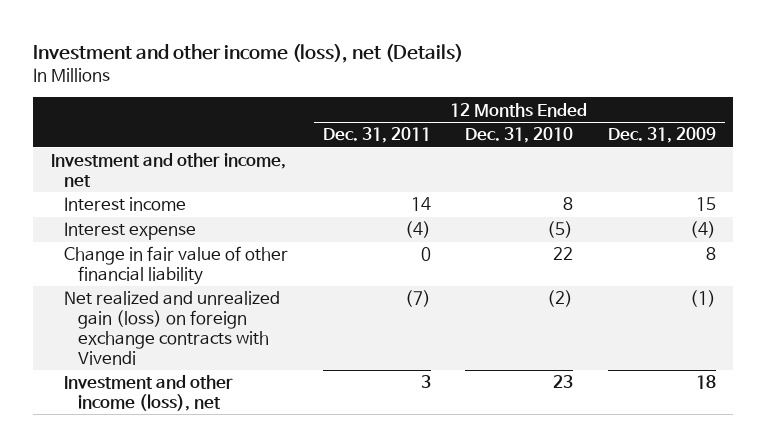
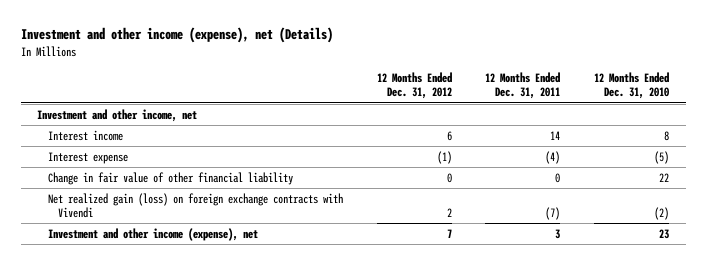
- Investment and other income (loss), net (Details)
+ Investment and other income (expense), net (Details)
- | 12 Months Ended Dec. 31, 2011 | 12 Months Ended Dec. 31, 2010 | 12 Months Ended Dec. 31, 2009
+ | 12 Months Ended Dec. 31, 2012 | 12 Months Ended Dec. 31, 2011 | 12 Months Ended Dec. 31, 2010
- Net realized and unrealized gain (loss) on foreign exchange contracts with Vivendi | (7) | (2) | (1)
- Investment and other income (loss), net | 3 | 23 | 18
+ Net realized gain (loss) on foreign exchange contracts with Vivendi | 2 | (7) | (2)
+ Investment and other income (expense), net | 7 | 3 | 23

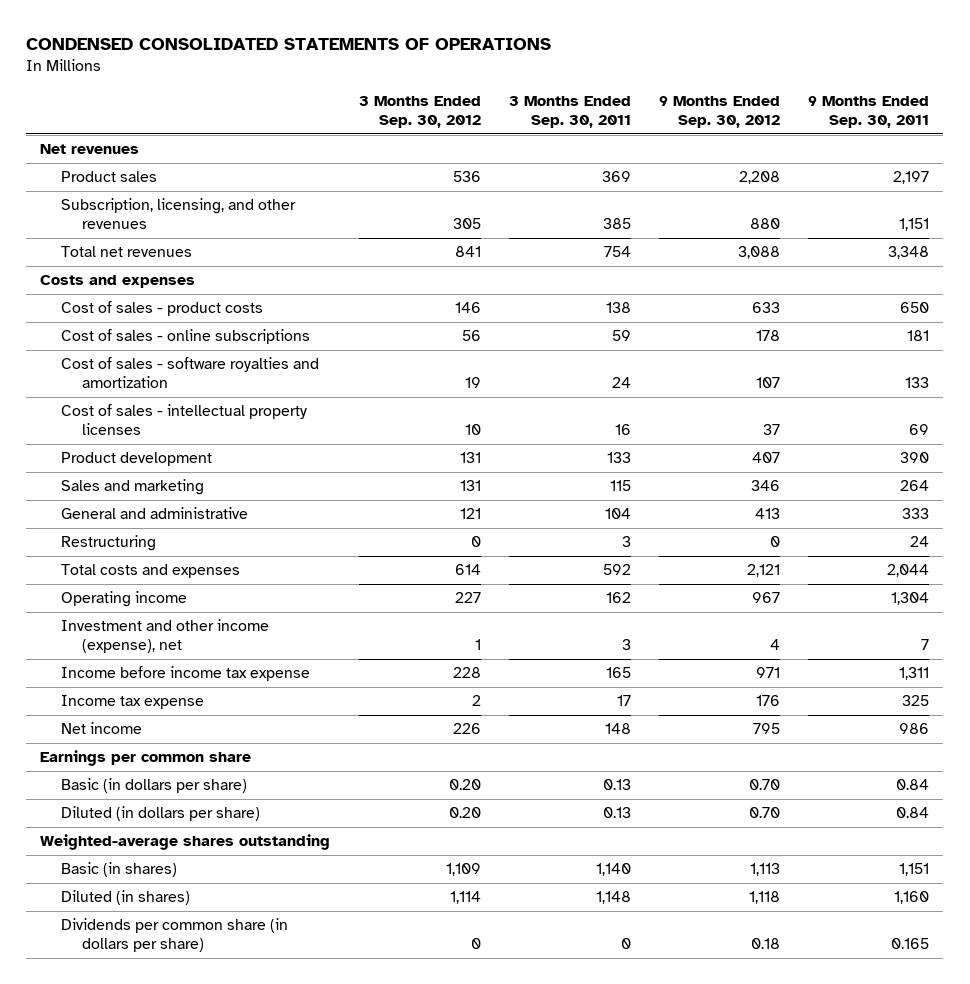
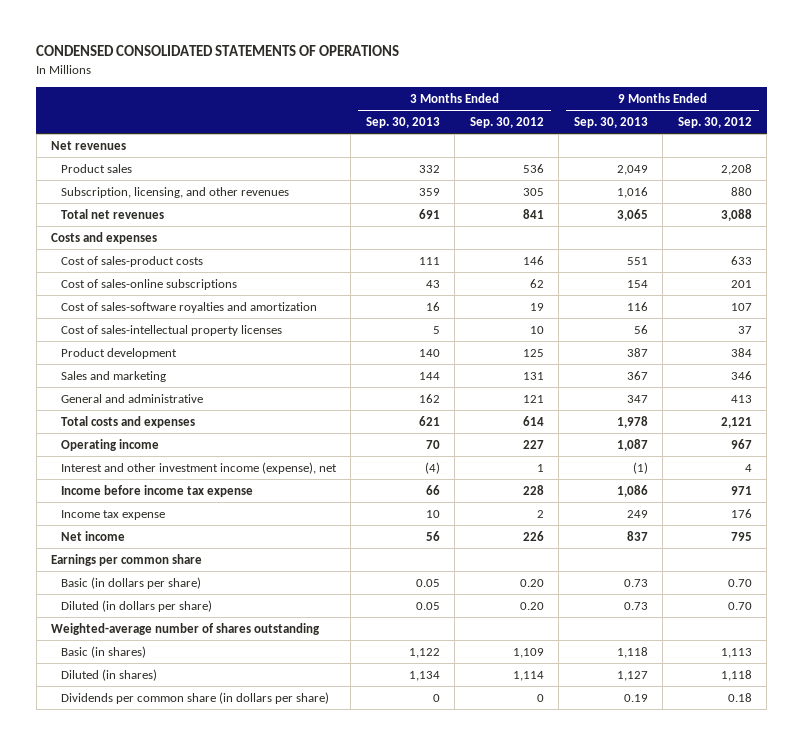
- | 3 Months Ended Sep. 30, 2012 | 3 Months Ended Sep. 30, 2011 | 9 Months Ended Sep. 30, 2012 | 9 Months Ended Sep. 30, 2011
+ | 3 Months Ended Sep. 30, 2013 | 3 Months Ended Sep. 30, 2012 | 9 Months Ended Sep. 30, 2013 | 9 Months Ended Sep. 30, 2012
- Cost of sales - product costs | 146 | 138 | 633 | 650
- Cost of sales - online subscriptions | 56 | 59 | 178 | 181
- Cost of sales - software royalties and amortization | 19 | 24 | 107 | 133
- Cost of sales - intellectual property licenses | 10 | 16 | 37 | 69
- Product development | 131 | 133 | 407 | 390
+ Cost of sales-product costs | 111 | 146 | 551 | 633
+ Cost of sales-online subscriptions | 43 | 62 | 154 | 201
+ Cost of sales-software royalties and amortization | 16 | 19 | 116 | 107
+ Cost of sales-intellectual property licenses | 5 | 10 | 56 | 37
+ Product development | 140 | 125 | 387 | 384
- Restructuring | 0 | 3 | 0 | 24
- Investment and other income (expense), net | 1 | 3 | 4 | 7
+ Interest and other investment income (expense), net | (4) | 1 | (1) | 4
- Weighted-average shares outstanding
+ Weighted-average number of shares outstanding

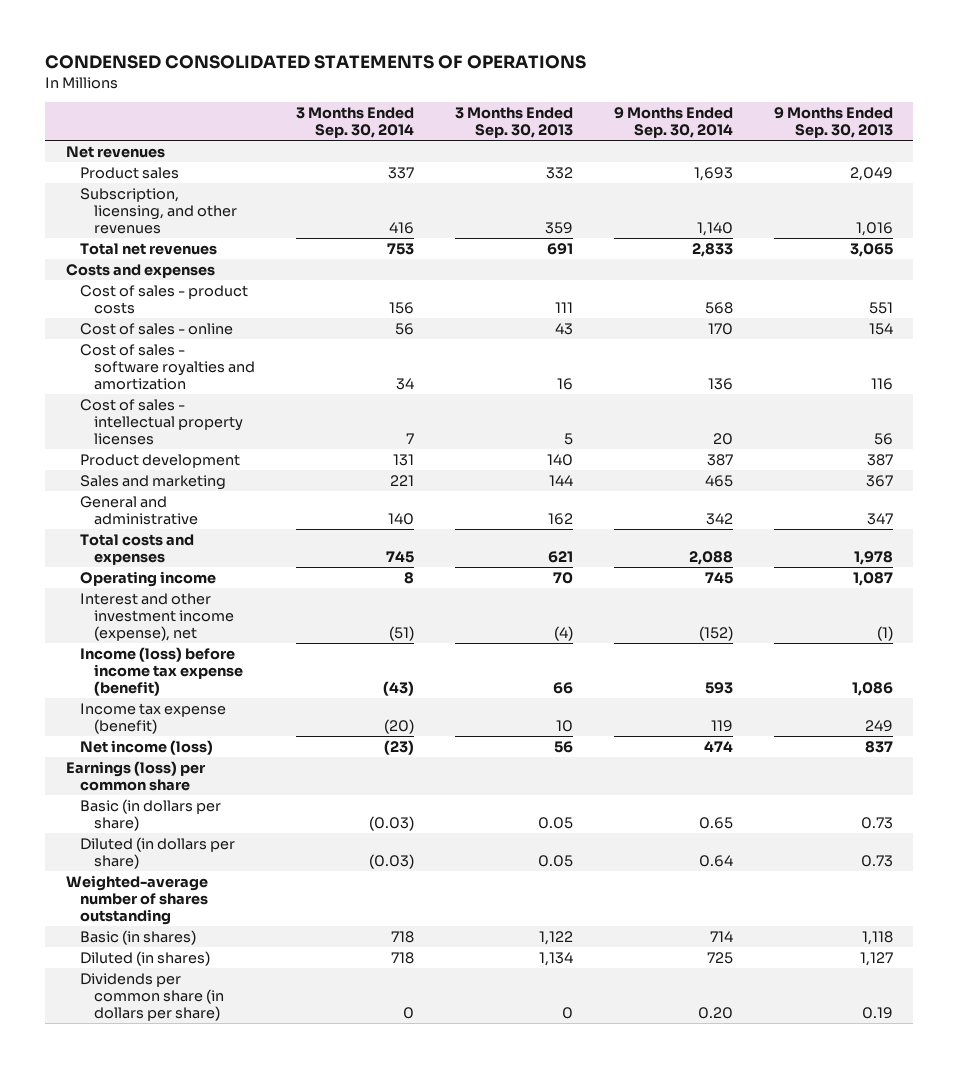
- | 3 Months Ended Sep. 30, 2013 | 3 Months Ended Sep. 30, 2012 | 9 Months Ended Sep. 30, 2013 | 9 Months Ended Sep. 30, 2012
+ | 3 Months Ended Sep. 30, 2014 | 3 Months Ended Sep. 30, 2013 | 9 Months Ended Sep. 30, 2014 | 9 Months Ended Sep. 30, 2013
- Cost of sales-product costs | 111 | 146 | 551 | 633
- Cost of sales-online subscriptions | 43 | 62 | 154 | 201
- Cost of sales-software royalties and amortization | 16 | 19 | 116 | 107
- Cost of sales-intellectual property licenses | 5 | 10 | 56 | 37
+ Cost of sales - product costs | 156 | 111 | 568 | 551
+ Cost of sales - online | 56 | 43 | 170 | 154
+ Cost of sales - software royalties and amortization | 34 | 16 | 136 | 116
+ Cost of sales - intellectual property licenses | 7 | 5 | 20 | 56
- Income before income tax expense | 66 | 228 | 1,086 | 971
- Income tax expense | 10 | 2 | 249 | 176
- Net income | 56 | 226 | 837 | 795
- Earnings per common share
+ Income (loss) before income tax expense (benefit) | (43) | 66 | 593 | 1,086
+ Income tax expense (benefit) | (20) | 10 | 119 | 249
+ Net income (loss) | (23) | 56 | 474 | 837
+ Earnings (loss) per common share

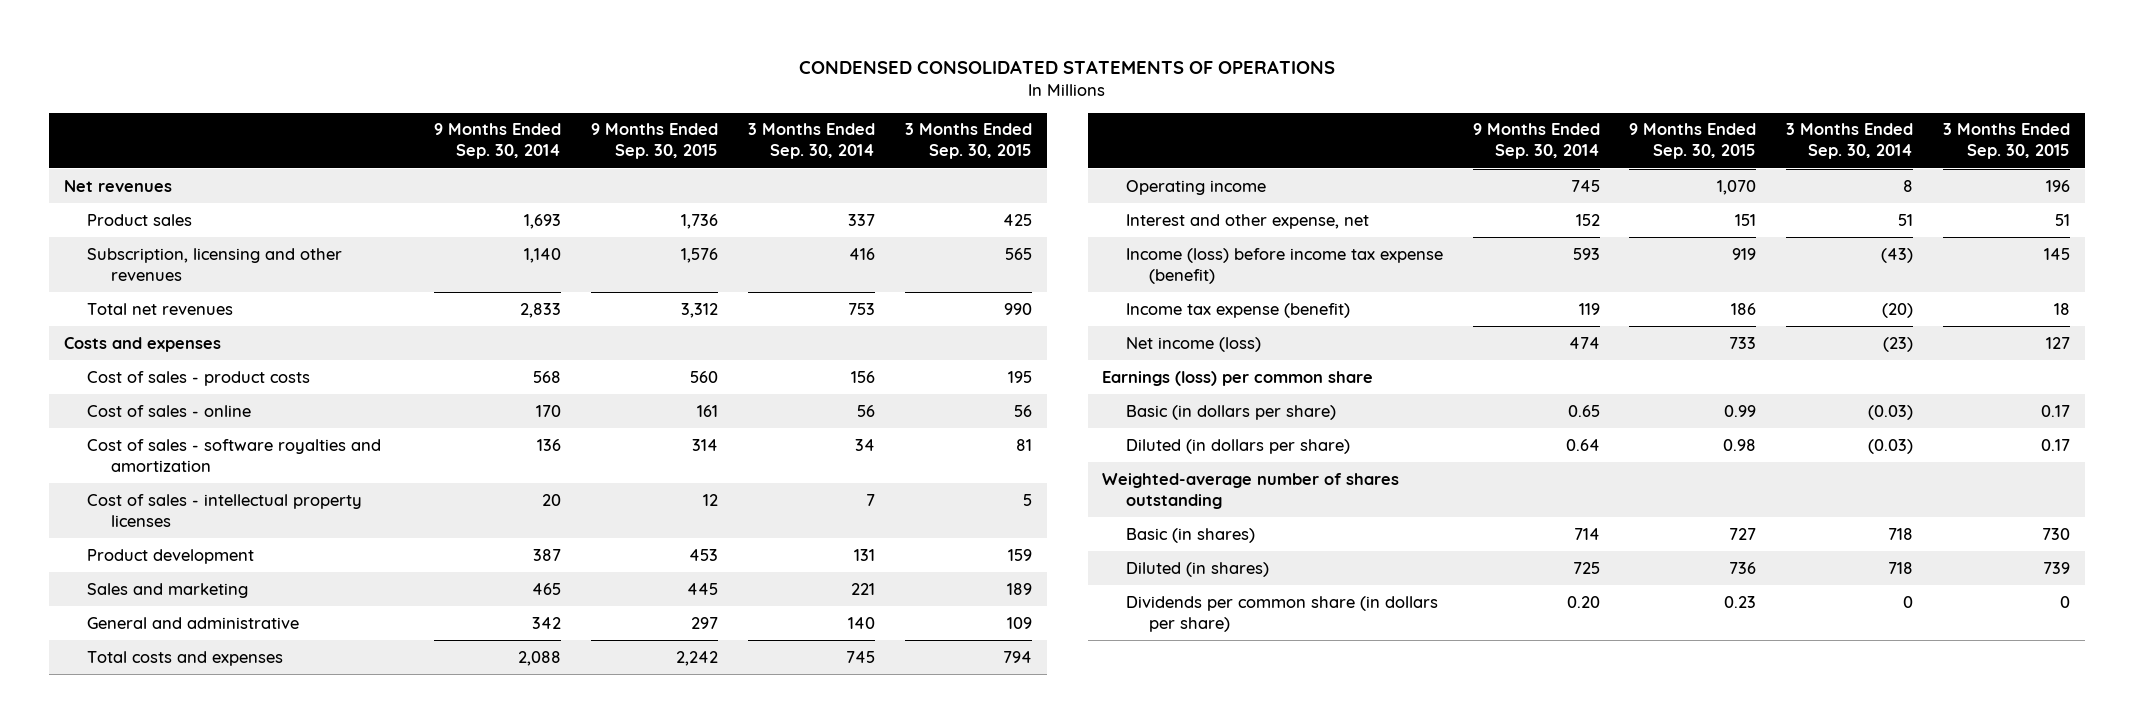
- | 3 Months Ended Sep. 30, 2014 | 3 Months Ended Sep. 30, 2013 | 9 Months Ended Sep. 30, 2014 | 9 Months Ended Sep. 30, 2013
+ | 9 Months Ended Sep. 30, 2014 | 9 Months Ended Sep. 30, 2015 | 3 Months Ended Sep. 30, 2014 | 3 Months Ended Sep. 30, 2015
- Subscription, licensing, and other revenues | 416 | 359 | 1,140 | 1,016
+ Subscription, licensing and other revenues | 1,140 | 1,576 | 416 | 565
- Interest and other investment income (expense), net | (51) | (4) | (152) | (1)
+ Interest and other expense, net | 152 | 151 | 51 | 51

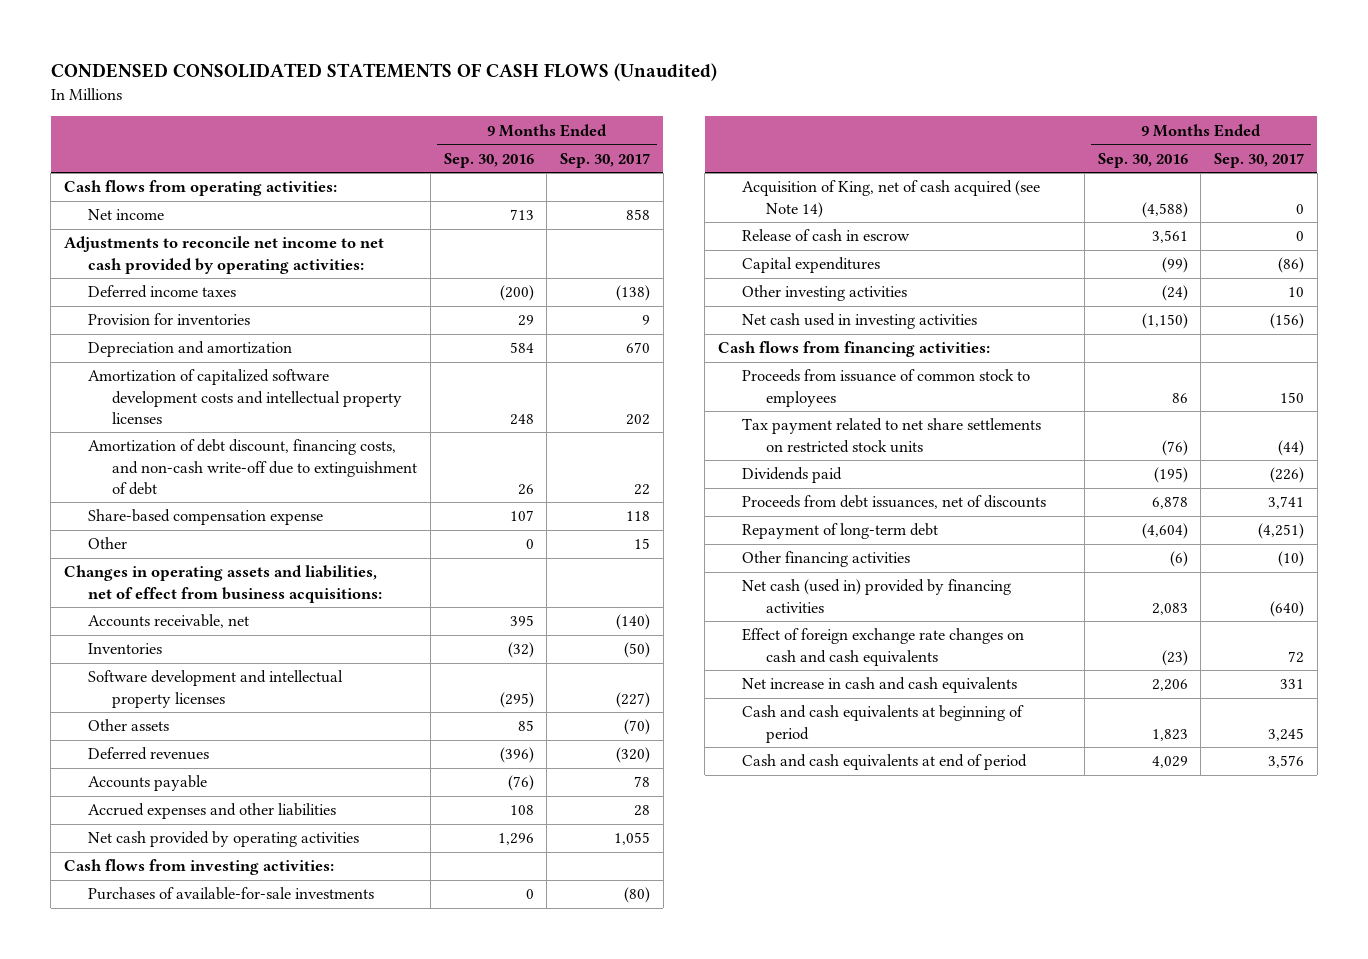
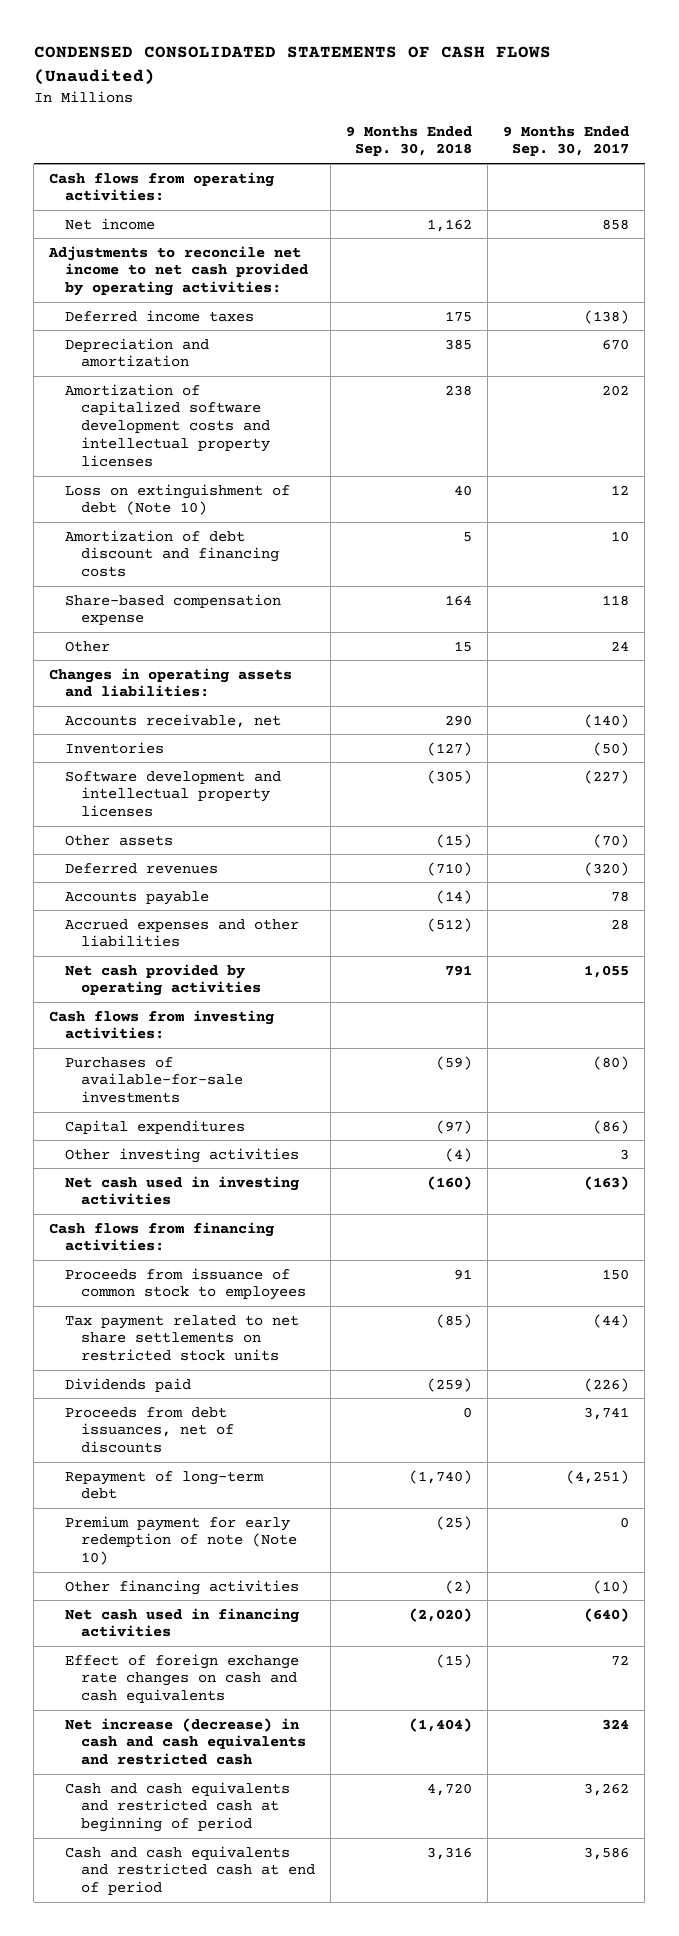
- | 9 Months Ended Sep. 30, 2016 | 9 Months Ended Sep. 30, 2017
+ | 9 Months Ended Sep. 30, 2018 | 9 Months Ended Sep. 30, 2017
- Provision for inventories | 29 | 9
- Amortization of debt discount, financing costs, and non-cash write-off due to extinguishment of debt | 26 | 22
+ Loss on extinguishment of debt (Note 10) | 40 | 12
+ Amortization of debt discount and financing costs | 5 | 10
- Other | 0 | 15
- Changes in operating assets and liabilities, net of effect from business acquisitions:
+ Other | 15 | 24
+ Changes in operating assets and liabilities:
- Acquisition of King, net of cash acquired (see Note 14) | (4,588) | 0
- Release of cash in escrow | 3,561 | 0
- Other investing activities | (24) | 10
- Net cash used in investing activities | (1,150) | (156)
+ Other investing activities | (4) | 3
+ Net cash used in investing activities | (160) | (163)
+ Premium payment for early redemption of note (Note 10) | (25) | 0
- Net cash (used in) provided by financing activities | 2,083 | (640)
+ Net cash used in financing activities | (2,020) | (640)
- Net increase in cash and cash equivalents | 2,206 | 331
- Cash and cash equivalents at beginning of period | 1,823 | 3,245
- Cash and cash equivalents at end of period | 4,029 | 3,576
+ Net increase (decrease) in cash and cash equivalents and restricted cash | (1,404) | 324
+ Cash and cash equivalents and restricted cash at beginning of period | 4,720 | 3,262
+ Cash and cash equivalents and restricted cash at end of period | 3,316 | 3,586

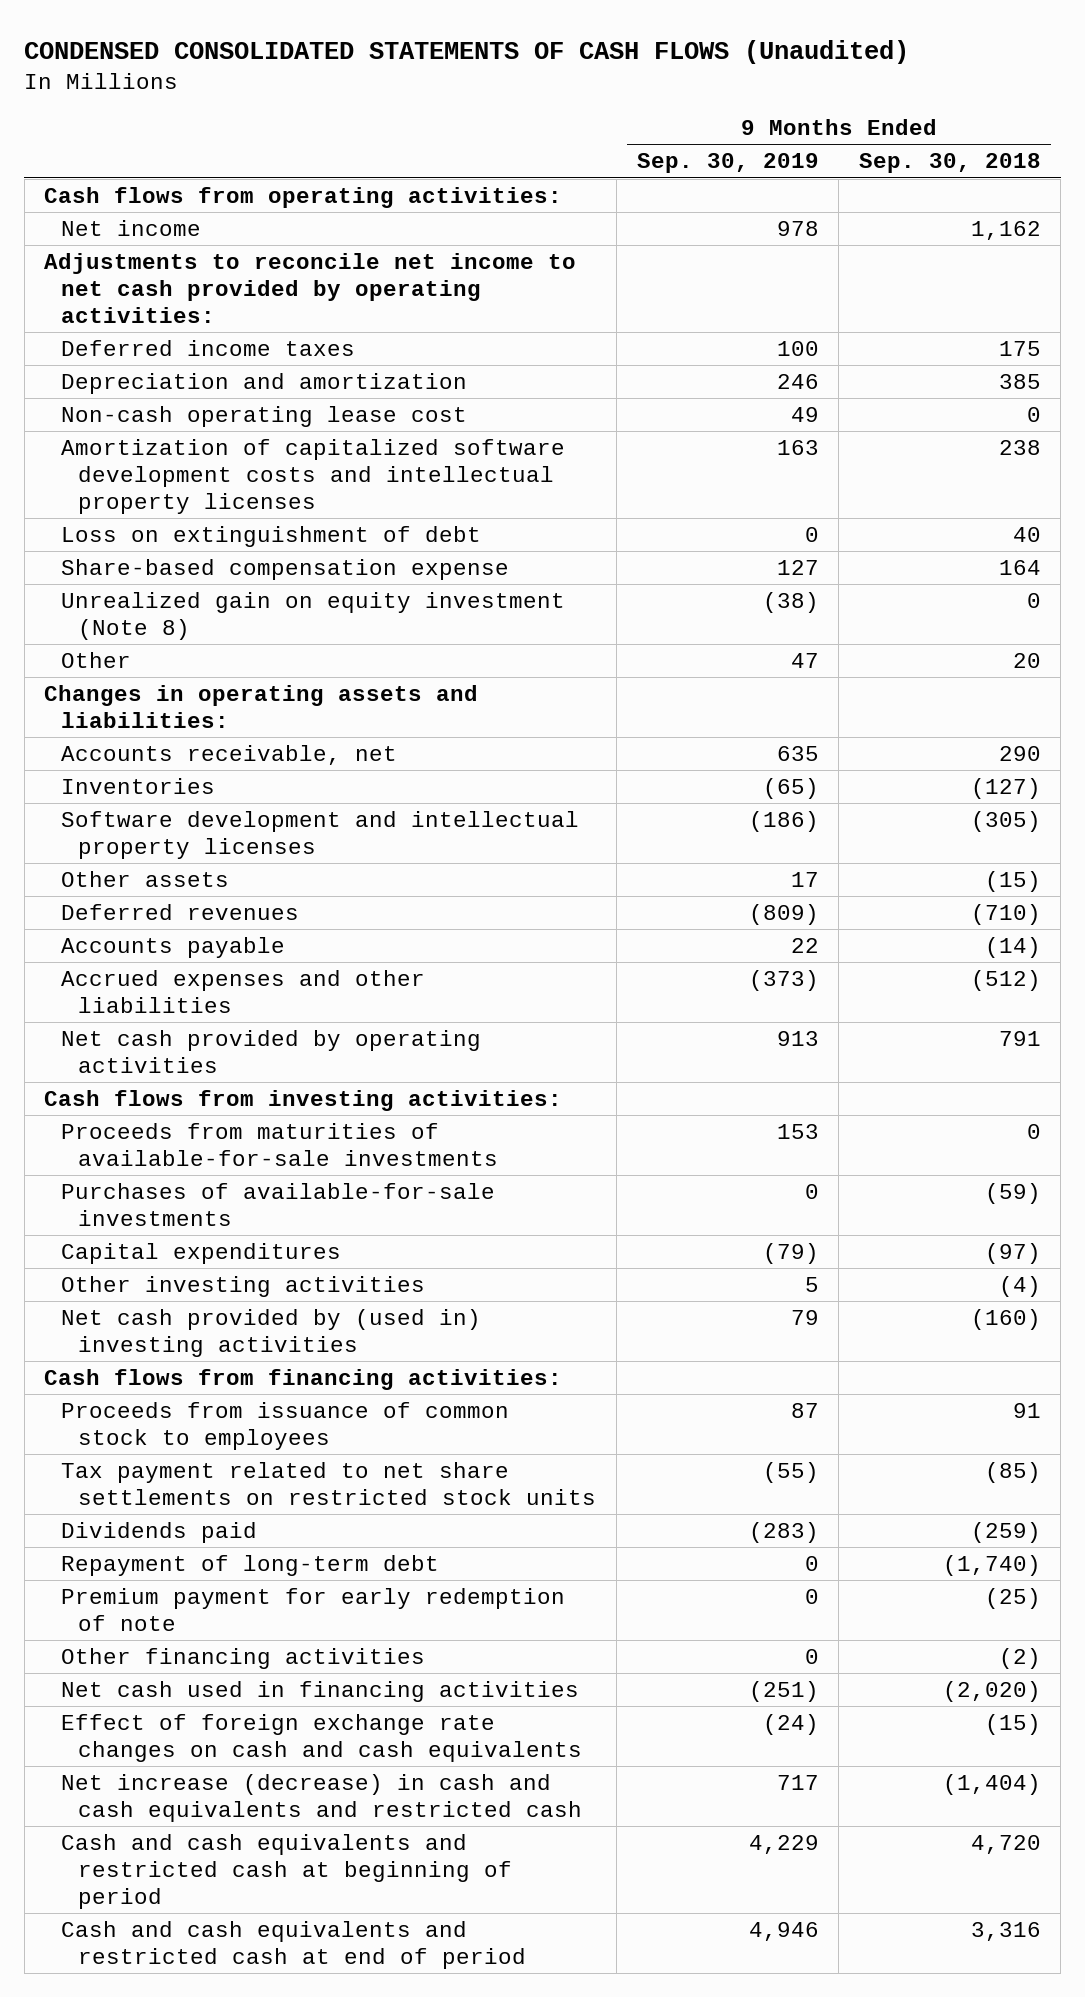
- | 9 Months Ended Sep. 30, 2018 | 9 Months Ended Sep. 30, 2017
+ | 9 Months Ended Sep. 30, 2019 | 9 Months Ended Sep. 30, 2018
+ Non-cash operating lease cost | 49 | 0
- Loss on extinguishment of debt (Note 10) | 40 | 12
- Amortization of debt discount and financing costs | 5 | 10
+ Loss on extinguishment of debt | 0 | 40
- Other | 15 | 24
+ Unrealized gain on equity investment (Note 8) | (38) | 0
+ Other | 47 | 20
+ Proceeds from maturities of available-for-sale investments | 153 | 0
- Net cash used in investing activities | (160) | (163)
+ Net cash provided by (used in) investing activities | 79 | (160)
- Proceeds from debt issuances, net of discounts | 0 | 3,741
- Premium payment for early redemption of note (Note 10) | (25) | 0
+ Premium payment for early redemption of note | 0 | (25)

